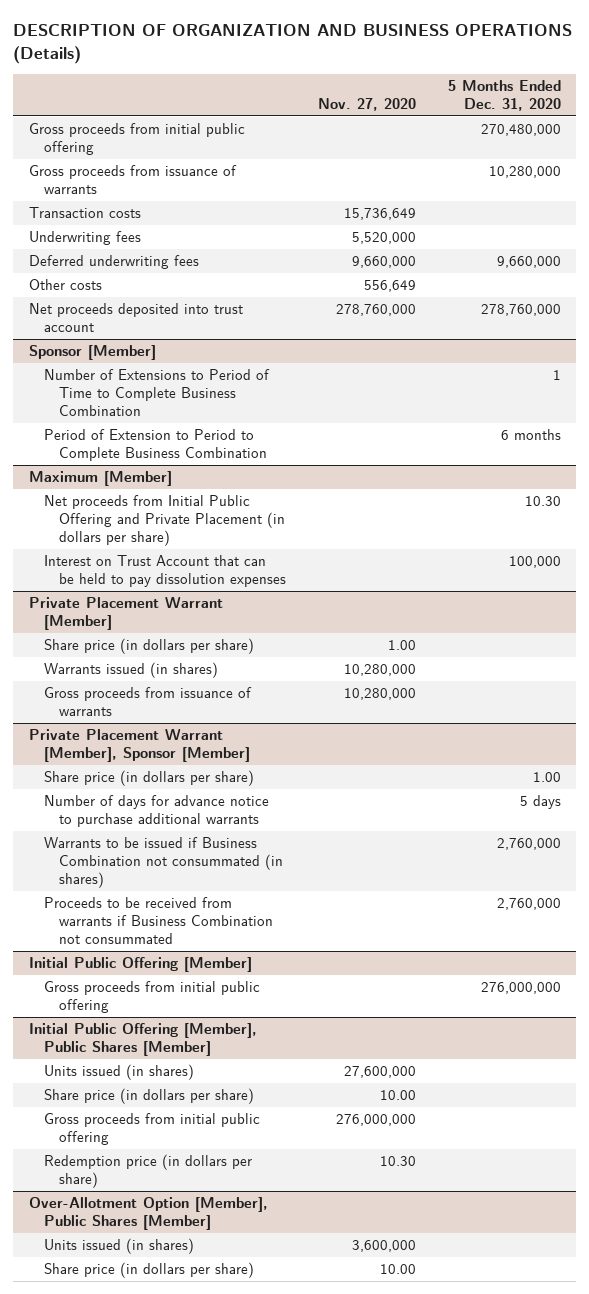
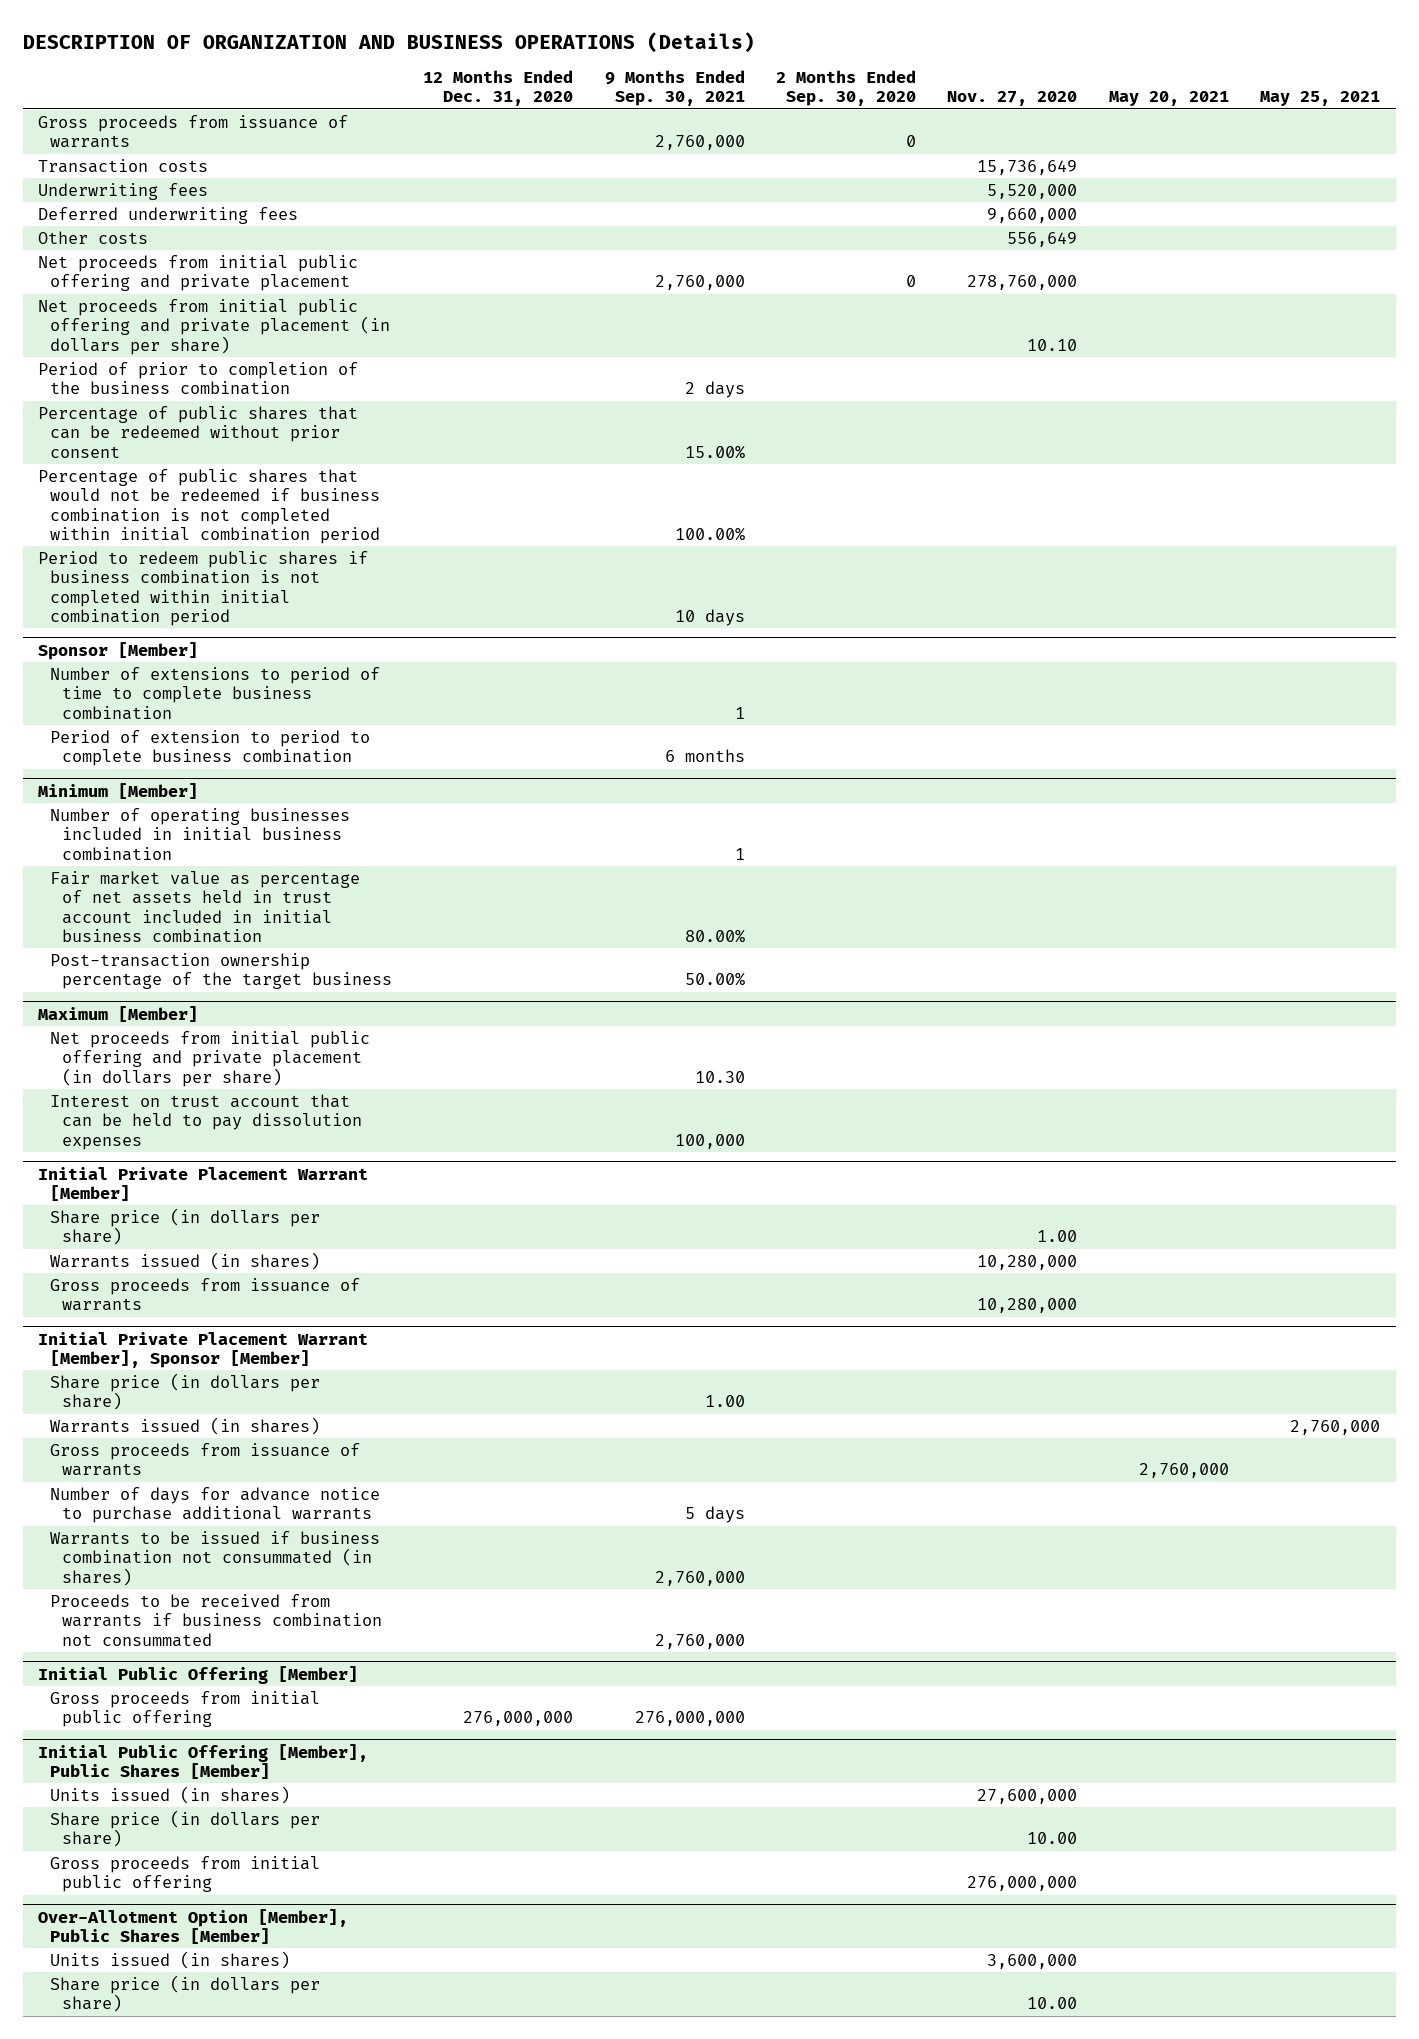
- | Nov. 27, 2020 | 5 Months Ended Dec. 31, 2020
+ | 12 Months Ended Dec. 31, 2020 | 9 Months Ended Sep. 30, 2021 | 2 Months Ended Sep. 30, 2020 | Nov. 27, 2020 | May 20, 2021 | May 25, 2021
- Gross proceeds from initial public offering | | 270,480,000
- Net proceeds deposited into trust account | 278,760,000 | 278,760,000
+ Net proceeds from initial public offering and private placement | | 2,760,000 | 0 | 278,760,000 | |
+ Net proceeds from initial public offering and private placement (in dollars per share) | | | | 10.10 | |
+ Period of prior to completion of the business combination | | 2 days | | | |
+ Percentage of public shares that can be redeemed without prior consent | | 15.00% | | | |
+ Percentage of public shares that would not be redeemed if business combination is not completed within initial combination period | | 100.00% | | | |
+ Period to redeem public shares if business combination is not completed within initial combination period | | 10 days | | | |
@ Sponsor [Member]
- Number of Extensions to Period of Time to Complete Business Combination | | 1
- Period of Extension to Period to Complete Business Combination | | 6 months
+ Number of extensions to period of time to complete business combination | | 1 | | | |
+ Period of extension to period to complete business combination | | 6 months | | | |
+ Minimum [Member]
+ Number of operating businesses included in initial business combination | | 1 | | | |
+ Fair market value as percentage of net assets held in trust account included in initial business combination | | 80.00% | | | |
+ Post-transaction ownership percentage of the target business | | 50.00% | | | |
@ Maximum [Member]
- Net proceeds from Initial Public Offering and Private Placement (in dollars per share) | | 10.30
- Interest on Trust Account that can be held to pay dissolution expenses | | 100,000
- Private Placement Warrant [Member]
@ Maximum [Member]
+ Net proceeds from initial public offering and private placement (in dollars per share) | | 10.30 | | | |
+ Interest on trust account that can be held to pay dissolution expenses | | 100,000 | | | |
+ Initial Private Placement Warrant [Member]
- Private Placement Warrant [Member], Sponsor [Member]
+ Initial Private Placement Warrant [Member], Sponsor [Member]
+ Warrants issued (in shares) | | | | | | 2,760,000
+ Gross proceeds from issuance of warrants | | | | | 2,760,000 |
- Warrants to be issued if Business Combination not consummated (in shares) | | 2,760,000
- Proceeds to be received from warrants if Business Combination not consummated | | 2,760,000
+ Warrants to be issued if business combination not consummated (in shares) | | 2,760,000 | | | |
+ Proceeds to be received from warrants if business combination not consummated | | 2,760,000 | | | |
@ Initial Public Offering [Member], Public Shares [Member]
- Redemption price (in dollars per share) | 10.30 |

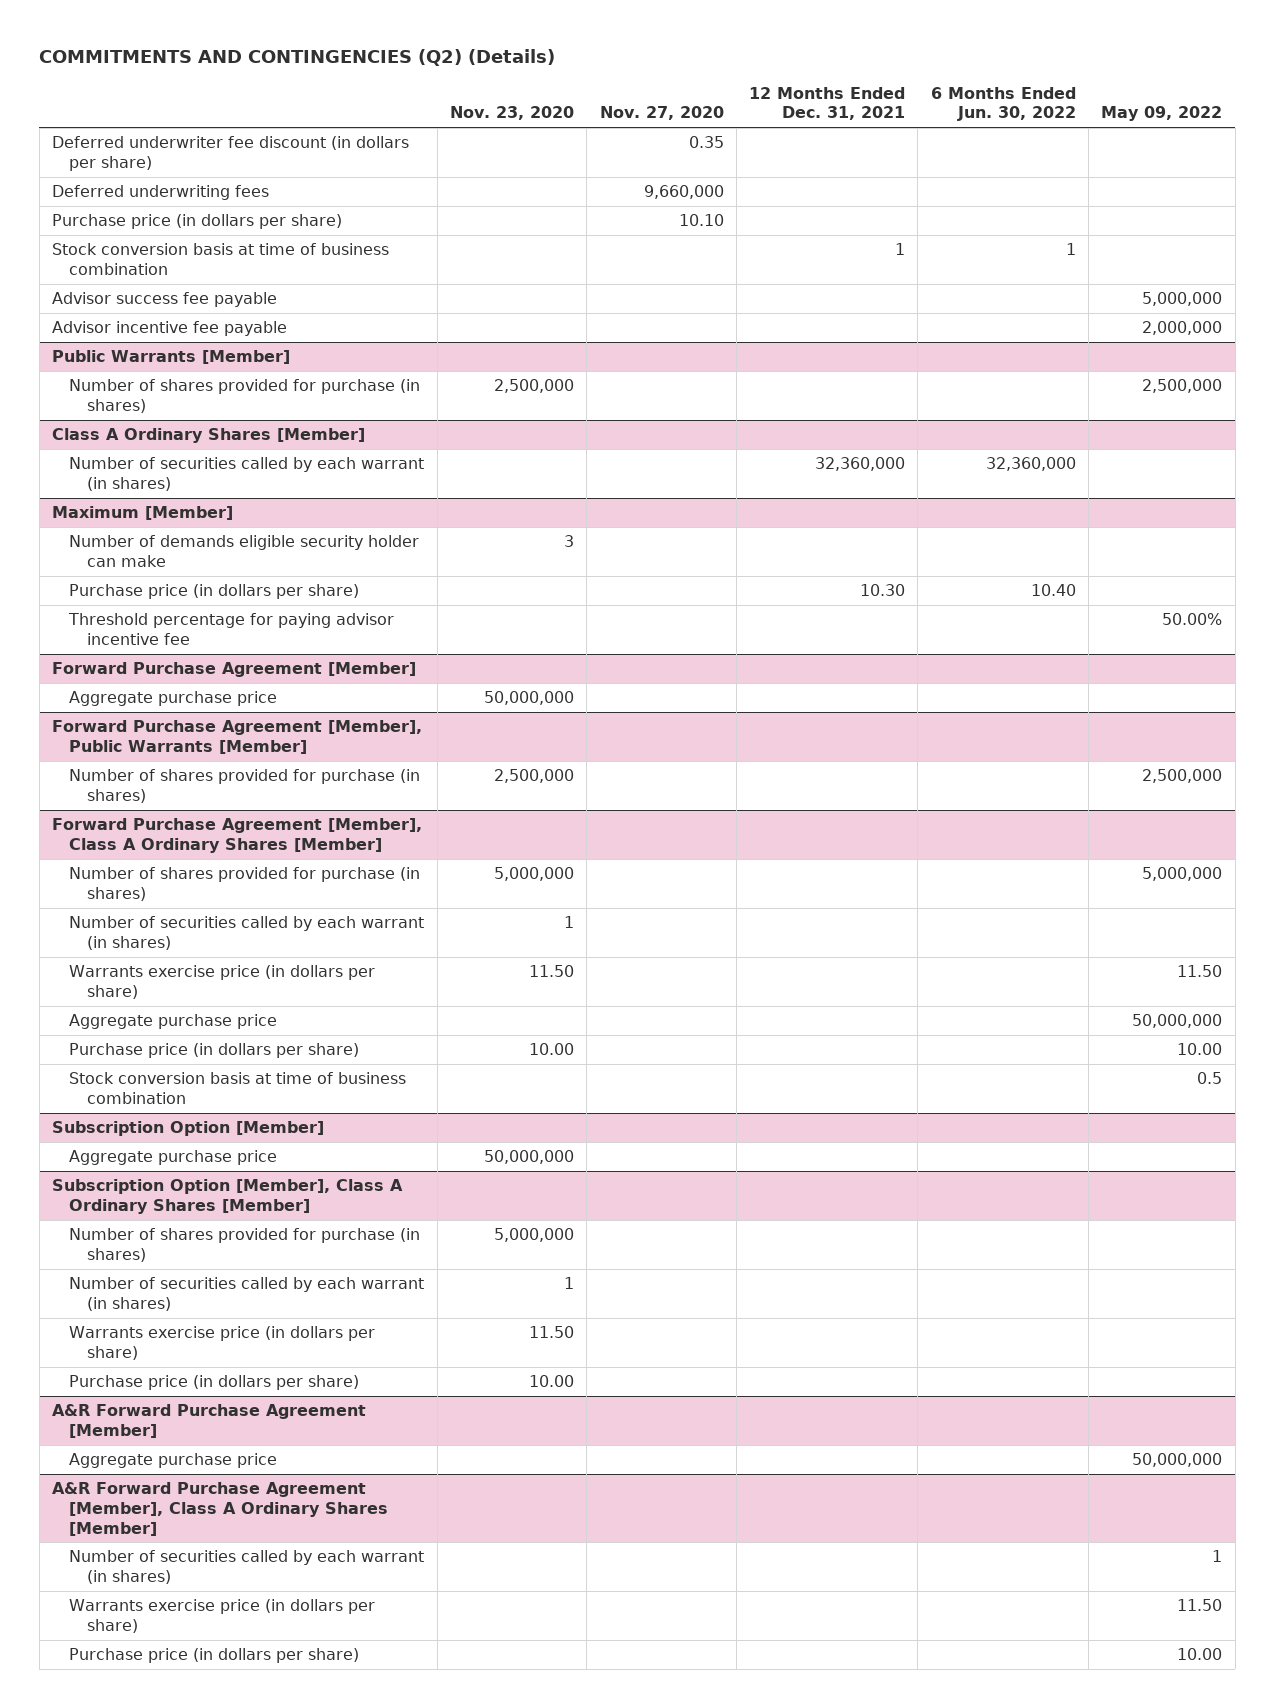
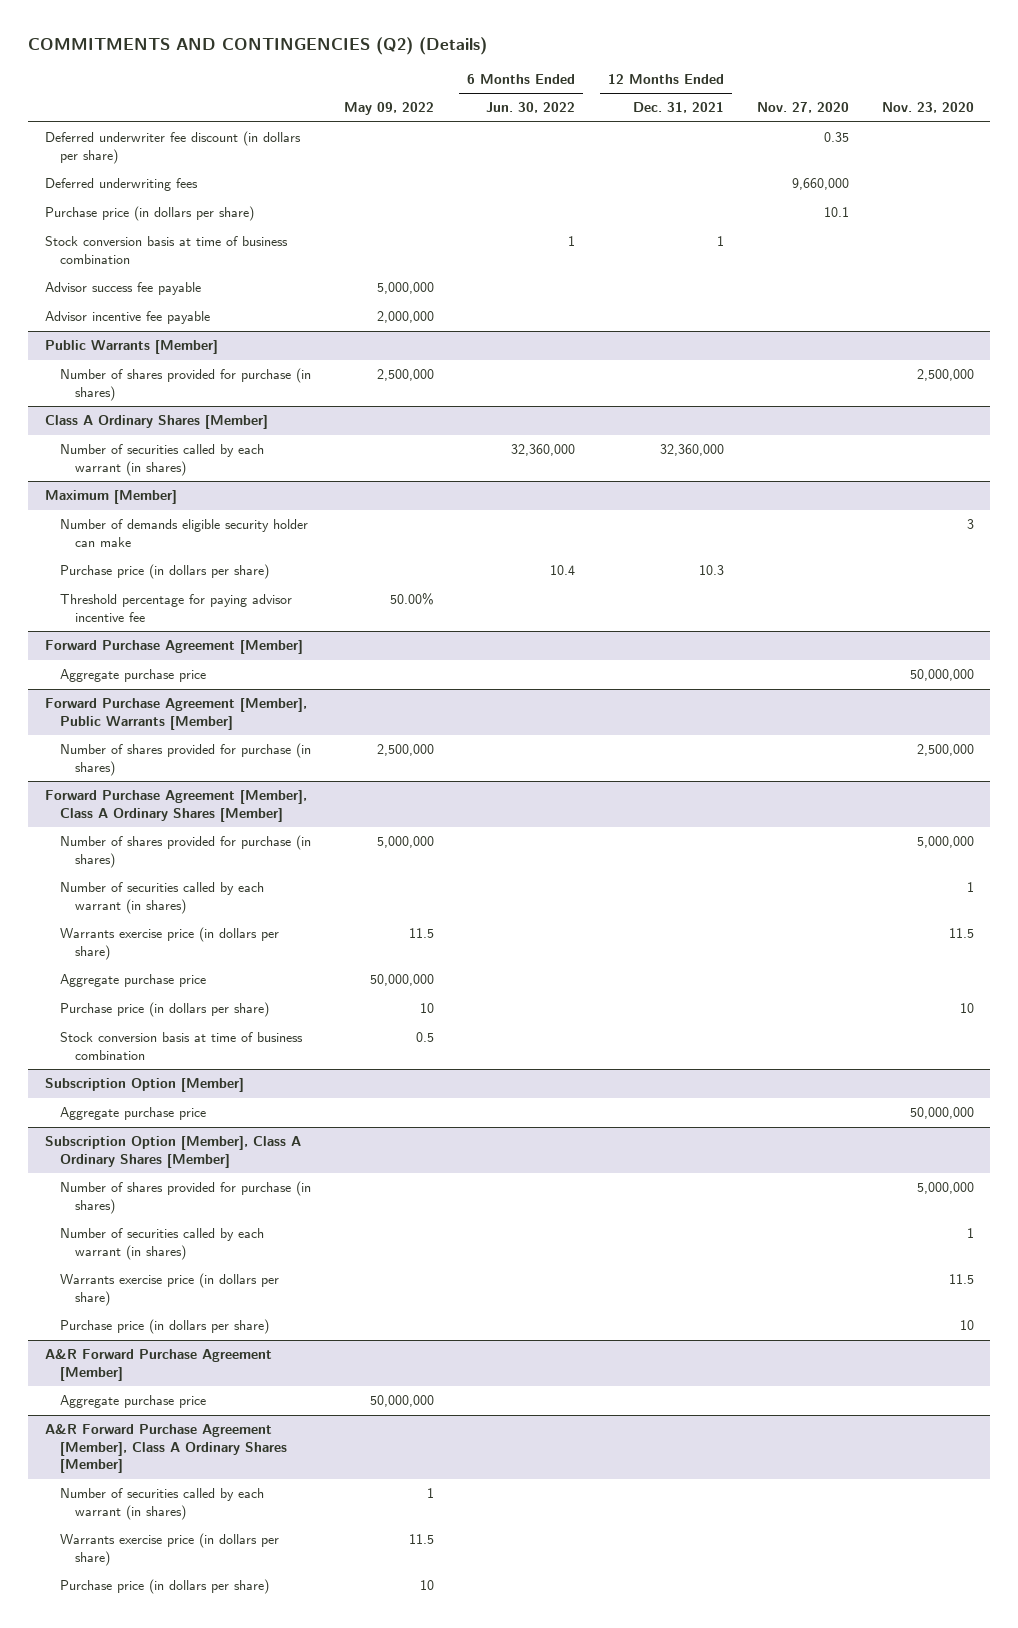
- | Nov. 23, 2020 | Nov. 27, 2020 | 12 Months Ended Dec. 31, 2021 | 6 Months Ended Jun. 30, 2022 | May 09, 2022
+ | May 09, 2022 | 6 Months Ended Jun. 30, 2022 | 12 Months Ended Dec. 31, 2021 | Nov. 27, 2020 | Nov. 23, 2020
- Purchase price (in dollars per share) | | 10.10 | | |
+ Purchase price (in dollars per share) | | | | 10.1 |
@ Maximum [Member]
- Purchase price (in dollars per share) | | | 10.30 | 10.40 |
+ Purchase price (in dollars per share) | | 10.4 | 10.3 | |
@ Forward Purchase Agreement [Member], Class A Ordinary Shares [Member]
- Warrants exercise price (in dollars per share) | 11.50 | | | | 11.50
+ Warrants exercise price (in dollars per share) | 11.5 | | | | 11.5
- Purchase price (in dollars per share) | 10.00 | | | | 10.00
+ Purchase price (in dollars per share) | 10 | | | | 10
@ Subscription Option [Member], Class A Ordinary Shares [Member]
- Warrants exercise price (in dollars per share) | 11.50 | | | |
- Purchase price (in dollars per share) | 10.00 | | | |
+ Warrants exercise price (in dollars per share) | | | | | 11.5
+ Purchase price (in dollars per share) | | | | | 10
@ A&R Forward Purchase Agreement [Member], Class A Ordinary Shares [Member]
- Warrants exercise price (in dollars per share) | | | | | 11.50
- Purchase price (in dollars per share) | | | | | 10.00
+ Warrants exercise price (in dollars per share) | 11.5 | | | |
+ Purchase price (in dollars per share) | 10 | | | |

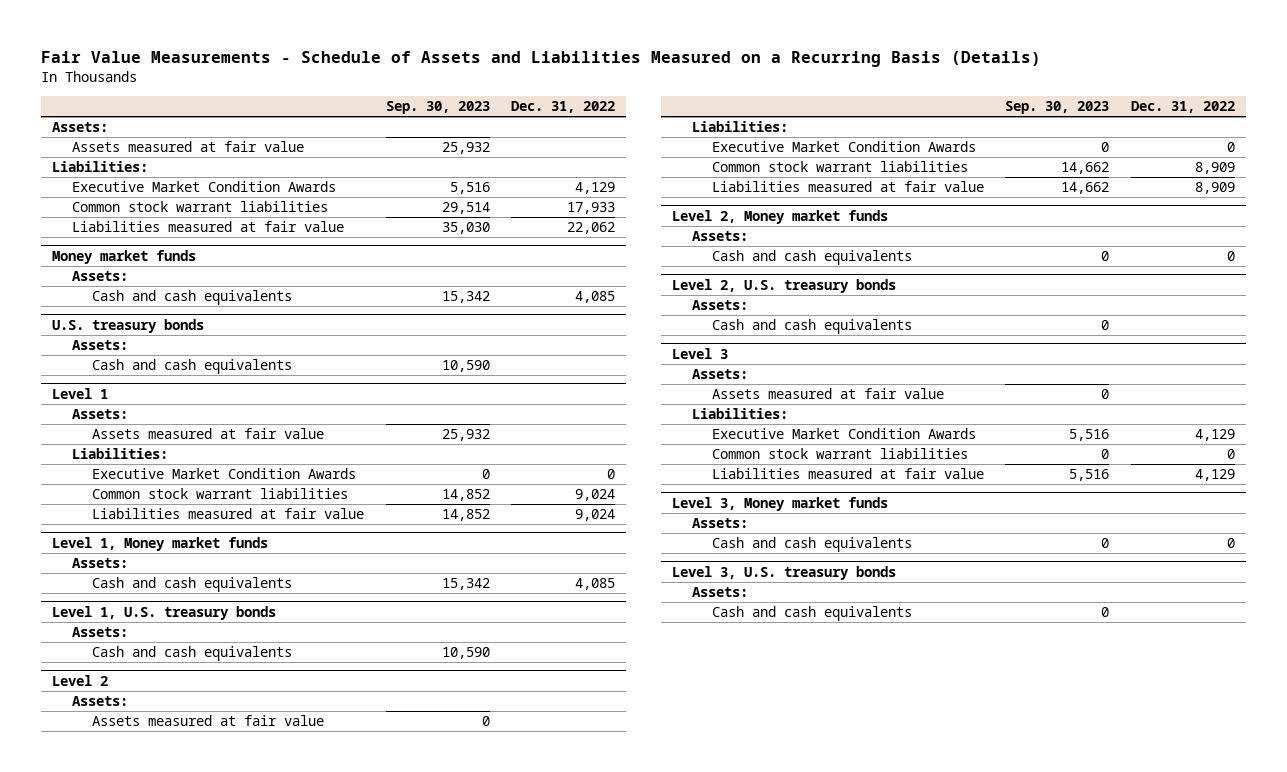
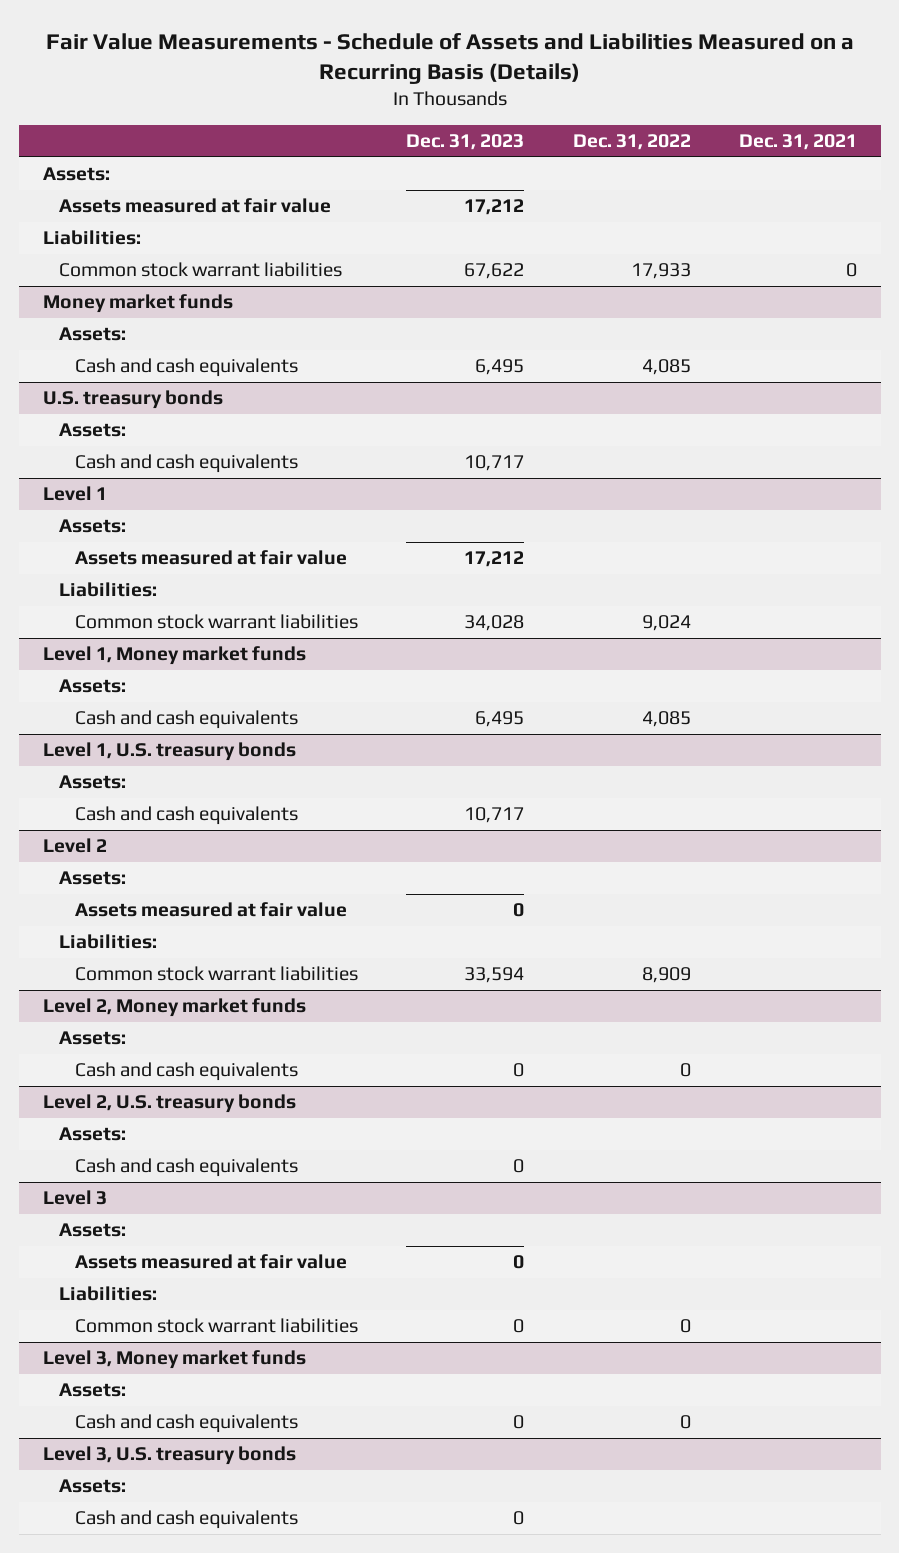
- | Sep. 30, 2023 | Dec. 31, 2022
+ | Dec. 31, 2023 | Dec. 31, 2022 | Dec. 31, 2021
- Executive Market Condition Awards | 5,516 | 4,129
- Liabilities measured at fair value | 35,030 | 22,062
@ Level 1
- Executive Market Condition Awards | 0 | 0
- Liabilities measured at fair value | 14,852 | 9,024
@ Level 2
- Executive Market Condition Awards | 0 | 0
- Liabilities measured at fair value | 14,662 | 8,909
@ Level 3
- Executive Market Condition Awards | 5,516 | 4,129
- Liabilities measured at fair value | 5,516 | 4,129

